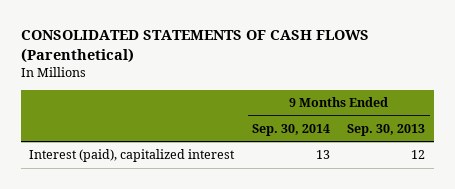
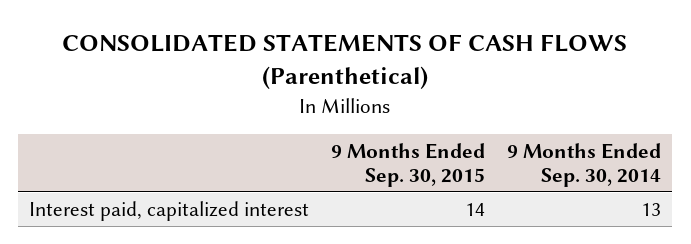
- | 9 Months Ended Sep. 30, 2014 | 9 Months Ended Sep. 30, 2013
+ | 9 Months Ended Sep. 30, 2015 | 9 Months Ended Sep. 30, 2014
- Interest (paid), capitalized interest | 13 | 12
+ Interest paid, capitalized interest | 14 | 13

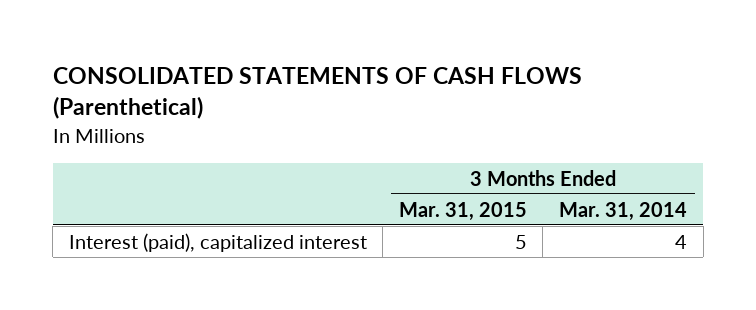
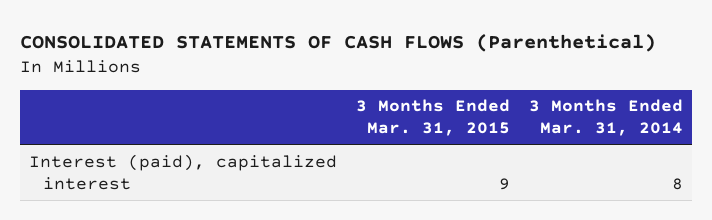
- Interest (paid), capitalized interest | 5 | 4
+ Interest (paid), capitalized interest | 9 | 8

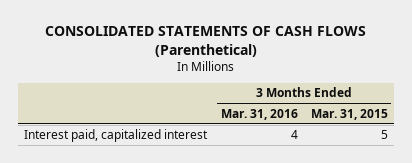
- | 3 Months Ended Mar. 31, 2015 | 3 Months Ended Mar. 31, 2014
+ | 3 Months Ended Mar. 31, 2016 | 3 Months Ended Mar. 31, 2015
- Interest (paid), capitalized interest | 9 | 8
+ Interest paid, capitalized interest | 4 | 5

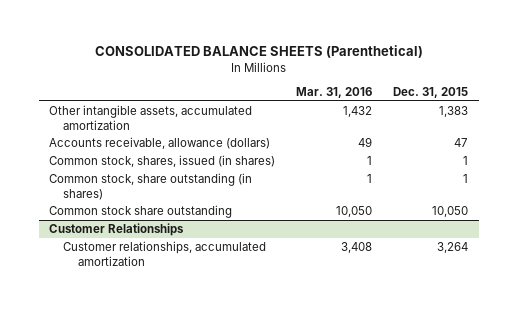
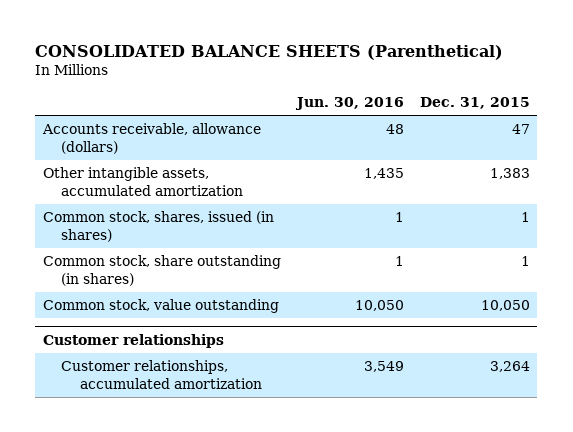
- | Mar. 31, 2016 | Dec. 31, 2015
+ | Jun. 30, 2016 | Dec. 31, 2015
moved down: Other intangible assets, accumulated amortization | 1,435 | 1,383
- Common stock share outstanding | 10,050 | 10,050
- Customer Relationships
+ Common stock, value outstanding | 10,050 | 10,050
+ Customer relationships

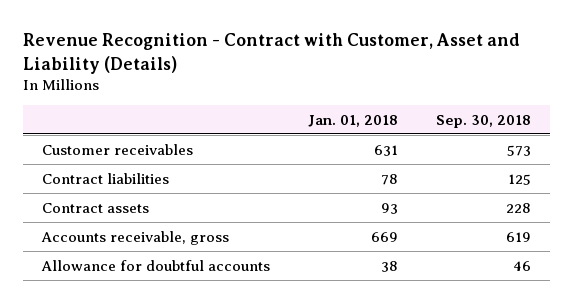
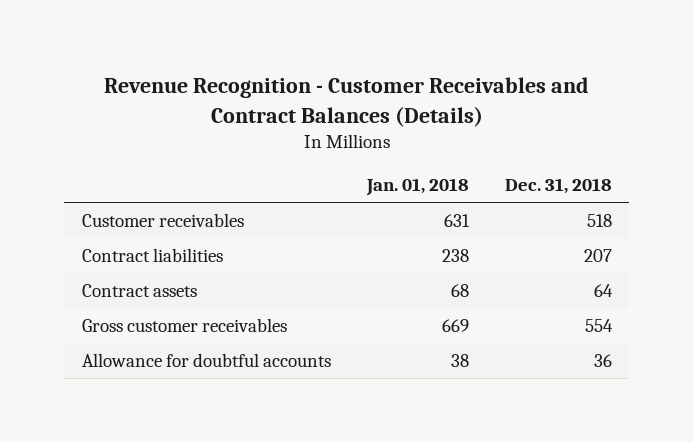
- Revenue Recognition - Contract with Customer, Asset and Liability (Details)
+ Revenue Recognition - Customer Receivables and Contract Balances (Details)
- | Jan. 01, 2018 | Sep. 30, 2018
+ | Jan. 01, 2018 | Dec. 31, 2018
- Contract liabilities | 78 | 125
- Contract assets | 93 | 228
- Accounts receivable, gross | 669 | 619
+ Contract liabilities | 238 | 207
+ Contract assets | 68 | 64
+ Gross customer receivables | 669 | 554

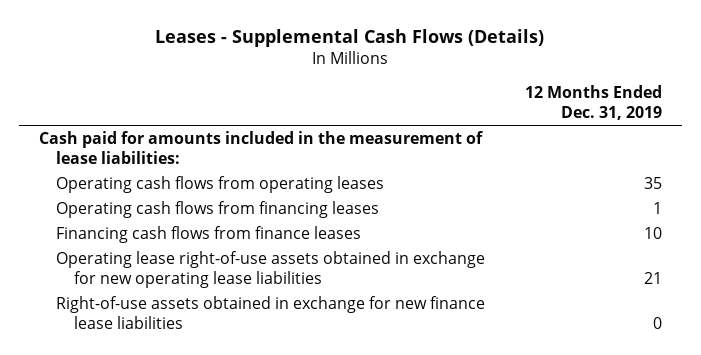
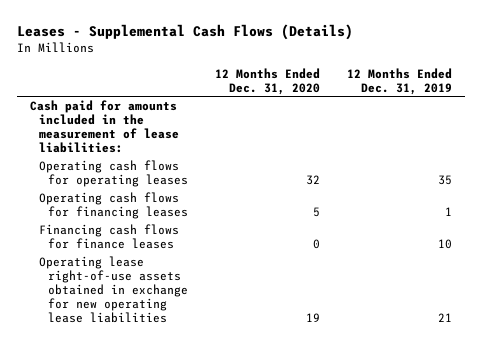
- | 12 Months Ended Dec. 31, 2019
+ | 12 Months Ended Dec. 31, 2020 | 12 Months Ended Dec. 31, 2019
- Operating cash flows from operating leases | 35
- Operating cash flows from financing leases | 1
- Financing cash flows from finance leases | 10
+ Operating cash flows for operating leases | 32 | 35
+ Operating cash flows for financing leases | 5 | 1
+ Financing cash flows for finance leases | 0 | 10
- Right-of-use assets obtained in exchange for new finance lease liabilities | 0

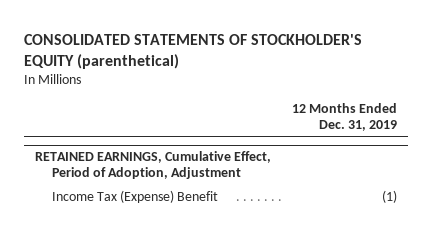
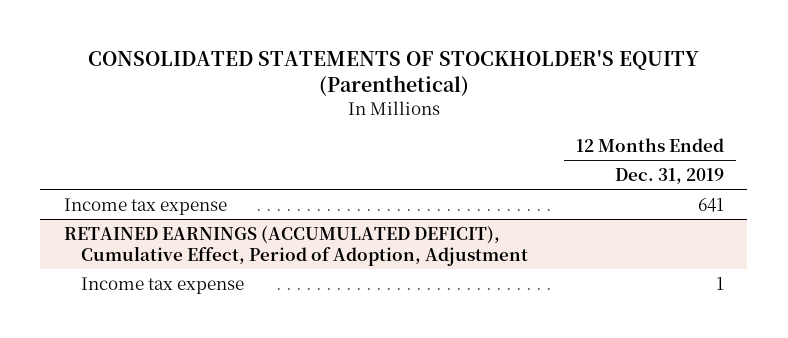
- CONSOLIDATED STATEMENTS OF STOCKHOLDER'S EQUITY (parenthetical)
+ CONSOLIDATED STATEMENTS OF STOCKHOLDER'S EQUITY (Parenthetical)
- RETAINED EARNINGS, Cumulative Effect, Period of Adoption, Adjustment
- Income Tax (Expense) Benefit | (1)
+ Income tax expense | 641
+ RETAINED EARNINGS (ACCUMULATED DEFICIT), Cumulative Effect, Period of Adoption, Adjustment
+ Income tax expense | 1

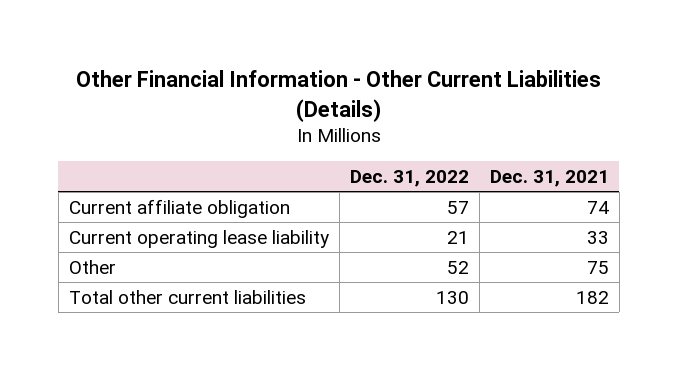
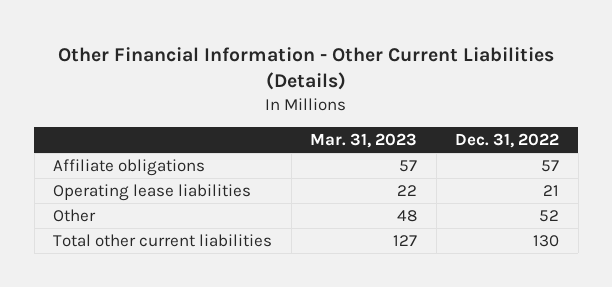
- | Dec. 31, 2022 | Dec. 31, 2021
+ | Mar. 31, 2023 | Dec. 31, 2022
- Current affiliate obligation | 57 | 74
- Current operating lease liability | 21 | 33
+ Affiliate obligations | 57 | 57
+ Operating lease liabilities | 22 | 21

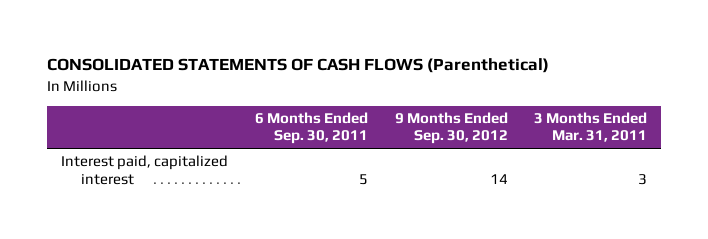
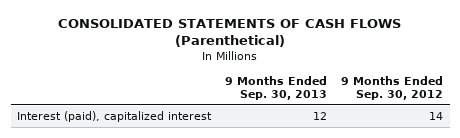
- | 6 Months Ended Sep. 30, 2011 | 9 Months Ended Sep. 30, 2012 | 3 Months Ended Mar. 31, 2011
+ | 9 Months Ended Sep. 30, 2013 | 9 Months Ended Sep. 30, 2012
- Interest paid, capitalized interest | 5 | 14 | 3
+ Interest (paid), capitalized interest | 12 | 14

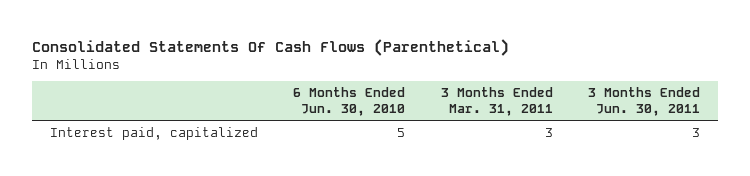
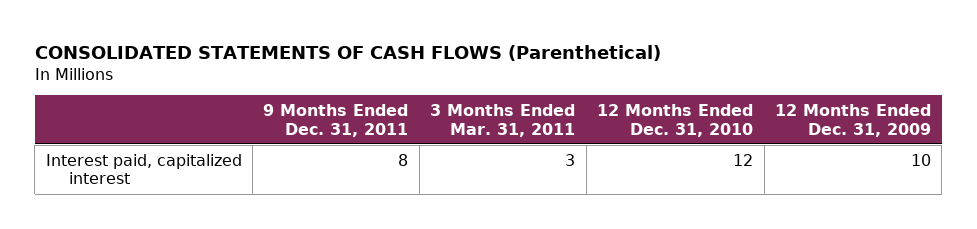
- Consolidated Statements Of Cash Flows (Parenthetical)
+ CONSOLIDATED STATEMENTS OF CASH FLOWS (Parenthetical)
- | 6 Months Ended Jun. 30, 2010 | 3 Months Ended Mar. 31, 2011 | 3 Months Ended Jun. 30, 2011
+ | 9 Months Ended Dec. 31, 2011 | 3 Months Ended Mar. 31, 2011 | 12 Months Ended Dec. 31, 2010 | 12 Months Ended Dec. 31, 2009
- Interest paid, capitalized | 5 | 3 | 3
+ Interest paid, capitalized interest | 8 | 3 | 12 | 10

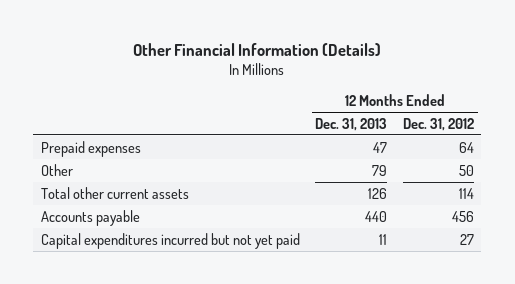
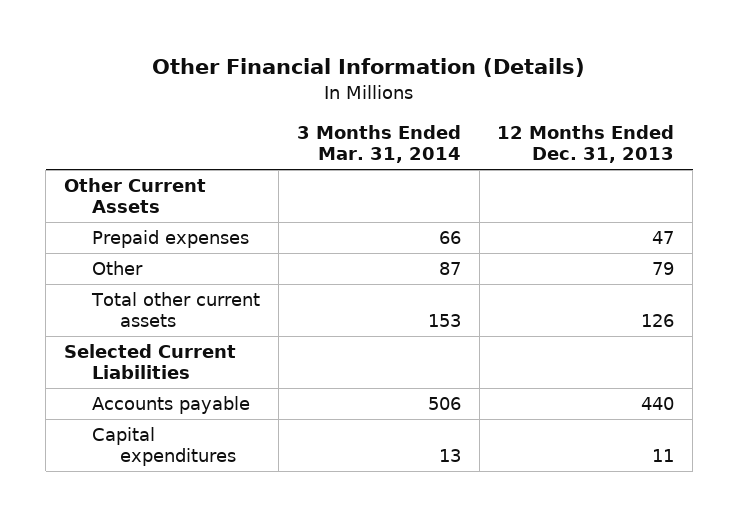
- | 12 Months Ended Dec. 31, 2013 | 12 Months Ended Dec. 31, 2012
+ | 3 Months Ended Mar. 31, 2014 | 12 Months Ended Dec. 31, 2013
+ Other Current Assets
+ Selected Current Liabilities
- Capital expenditures incurred but not yet paid | 11 | 27
+ Capital expenditures | 13 | 11

